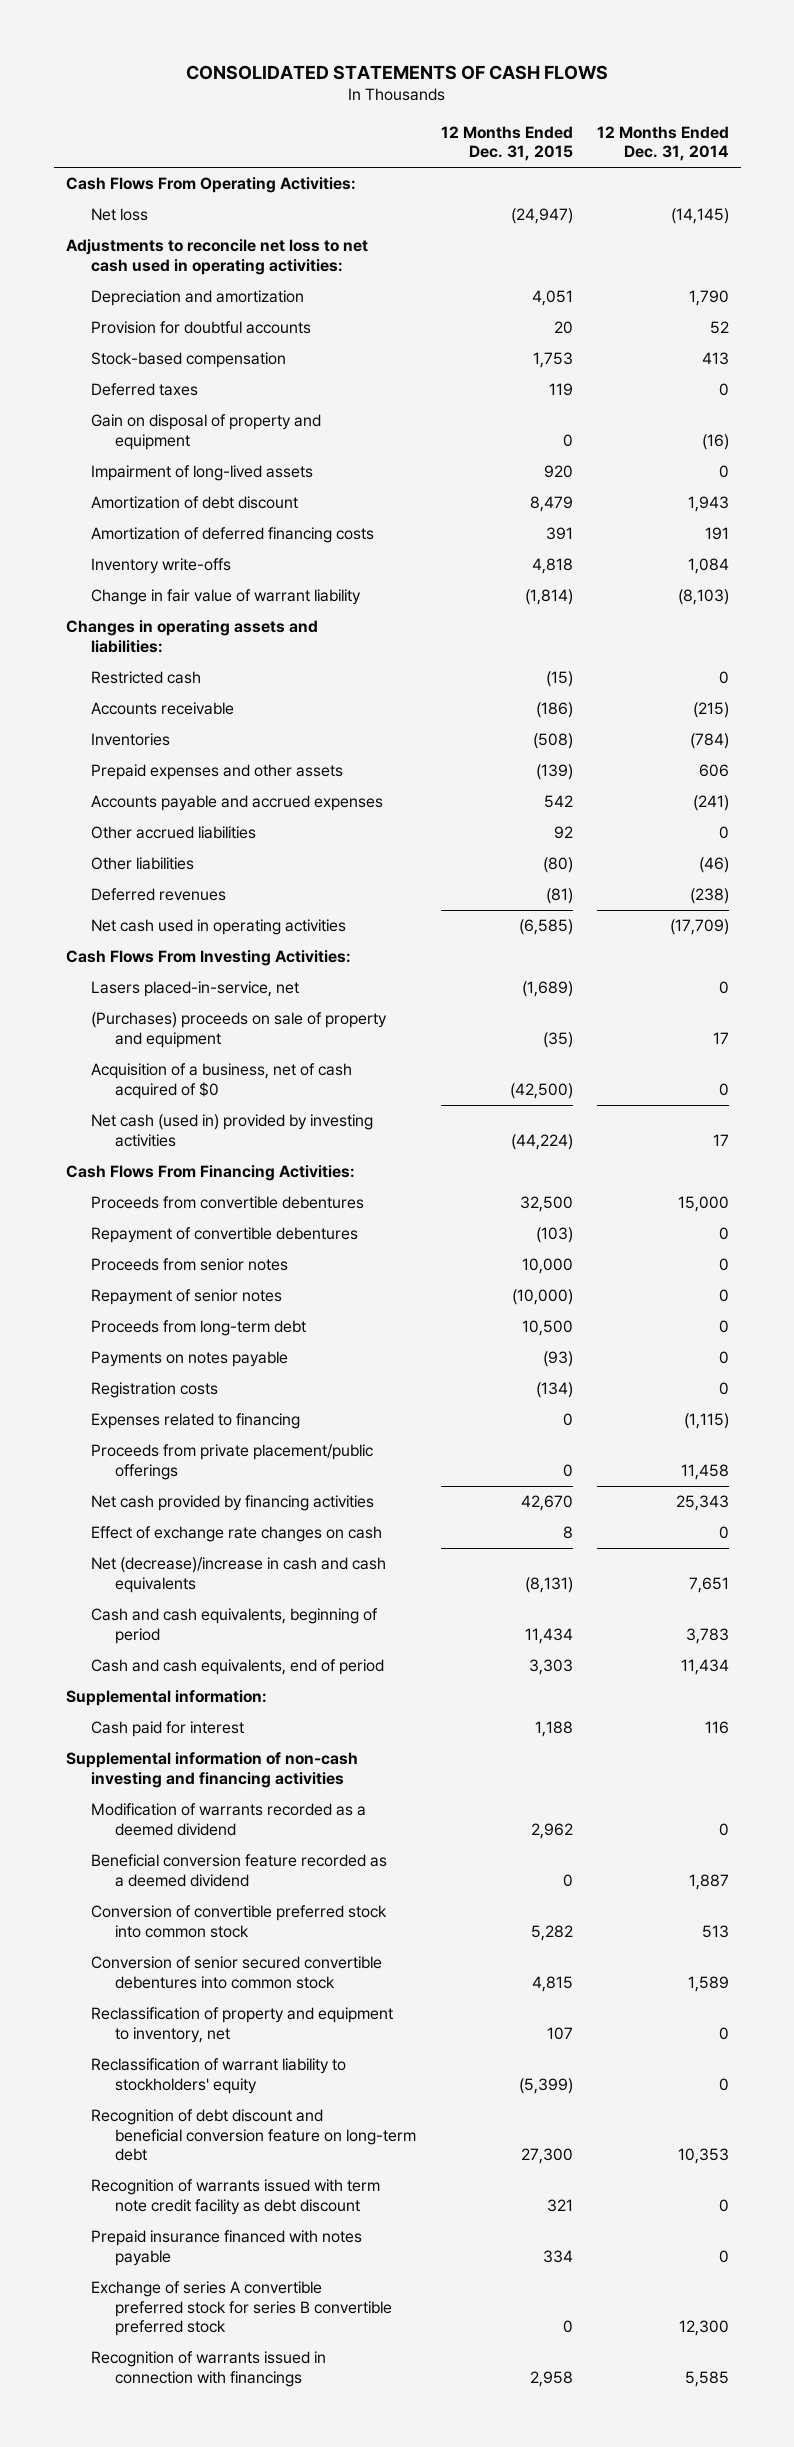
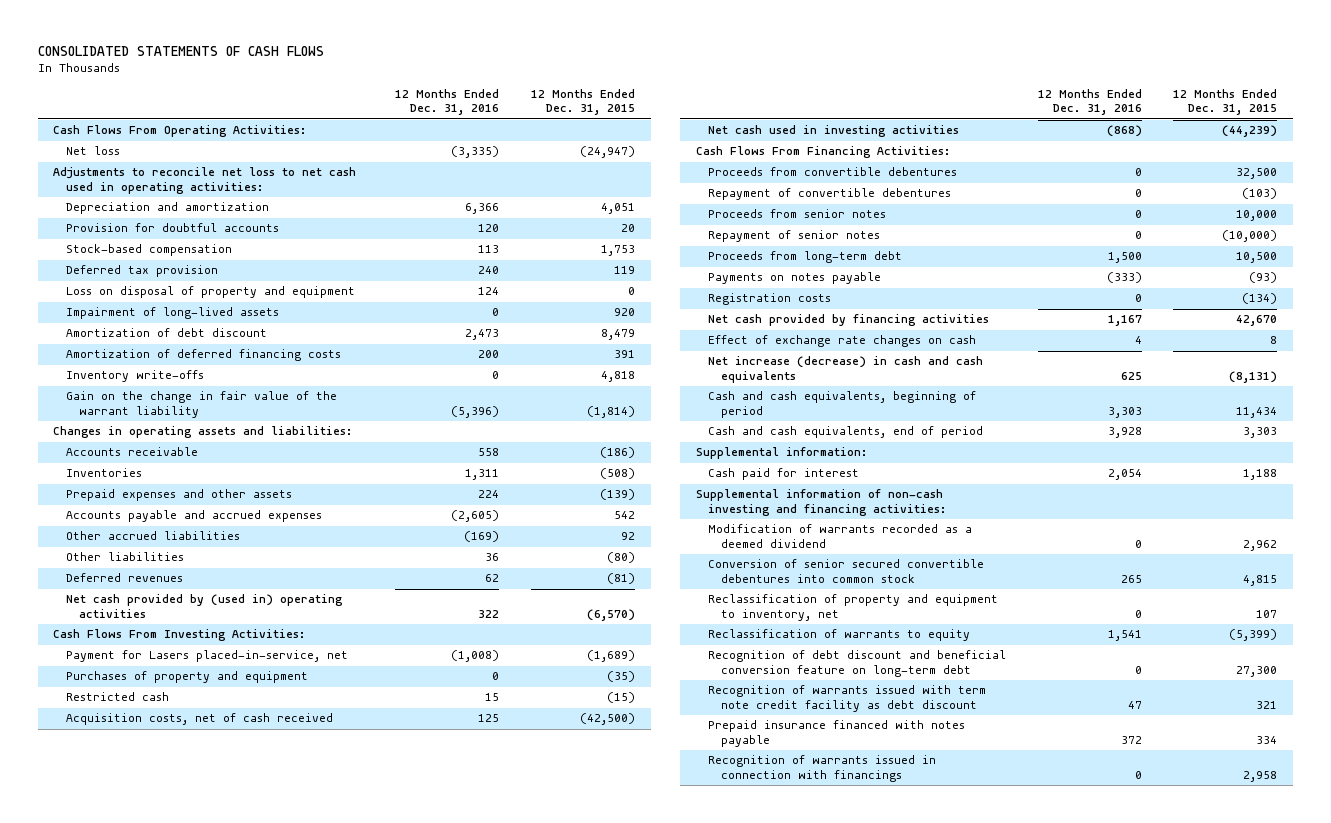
- | 12 Months Ended Dec. 31, 2015 | 12 Months Ended Dec. 31, 2014
+ | 12 Months Ended Dec. 31, 2016 | 12 Months Ended Dec. 31, 2015
- Deferred taxes | 119 | 0
- Gain on disposal of property and equipment | 0 | (16)
+ Deferred tax provision | 240 | 119
+ Loss on disposal of property and equipment | 124 | 0
- Change in fair value of warrant liability | (1,814) | (8,103)
+ Gain on the change in fair value of the warrant liability | (5,396) | (1,814)
- Net cash used in operating activities | (6,585) | (17,709)
+ Net cash provided by (used in) operating activities | 322 | (6,570)
- Lasers placed-in-service, net | (1,689) | 0
- (Purchases) proceeds on sale of property and equipment | (35) | 17
- Acquisition of a business, net of cash acquired of $0 | (42,500) | 0
- Net cash (used in) provided by investing activities | (44,224) | 17
+ Payment for Lasers placed-in-service, net | (1,008) | (1,689)
+ Purchases of property and equipment | 0 | (35)
moved down: Restricted cash | 15 | (15)
+ Acquisition costs, net of cash received | 125 | (42,500)
+ Net cash used in investing activities | (868) | (44,239)
- Expenses related to financing | 0 | (1,115)
- Proceeds from private placement/public offerings | 0 | 11,458
- Net (decrease)/increase in cash and cash equivalents | (8,131) | 7,651
+ Net increase (decrease) in cash and cash equivalents | 625 | (8,131)
- Supplemental information of non-cash investing and financing activities
+ Supplemental information of non-cash investing and financing activities:
- Beneficial conversion feature recorded as a deemed dividend | 0 | 1,887
- Conversion of convertible preferred stock into common stock | 5,282 | 513
- Reclassification of warrant liability to stockholders' equity | (5,399) | 0
+ Reclassification of warrants to equity | 1,541 | (5,399)
- Exchange of series A convertible preferred stock for series B convertible preferred stock | 0 | 12,300

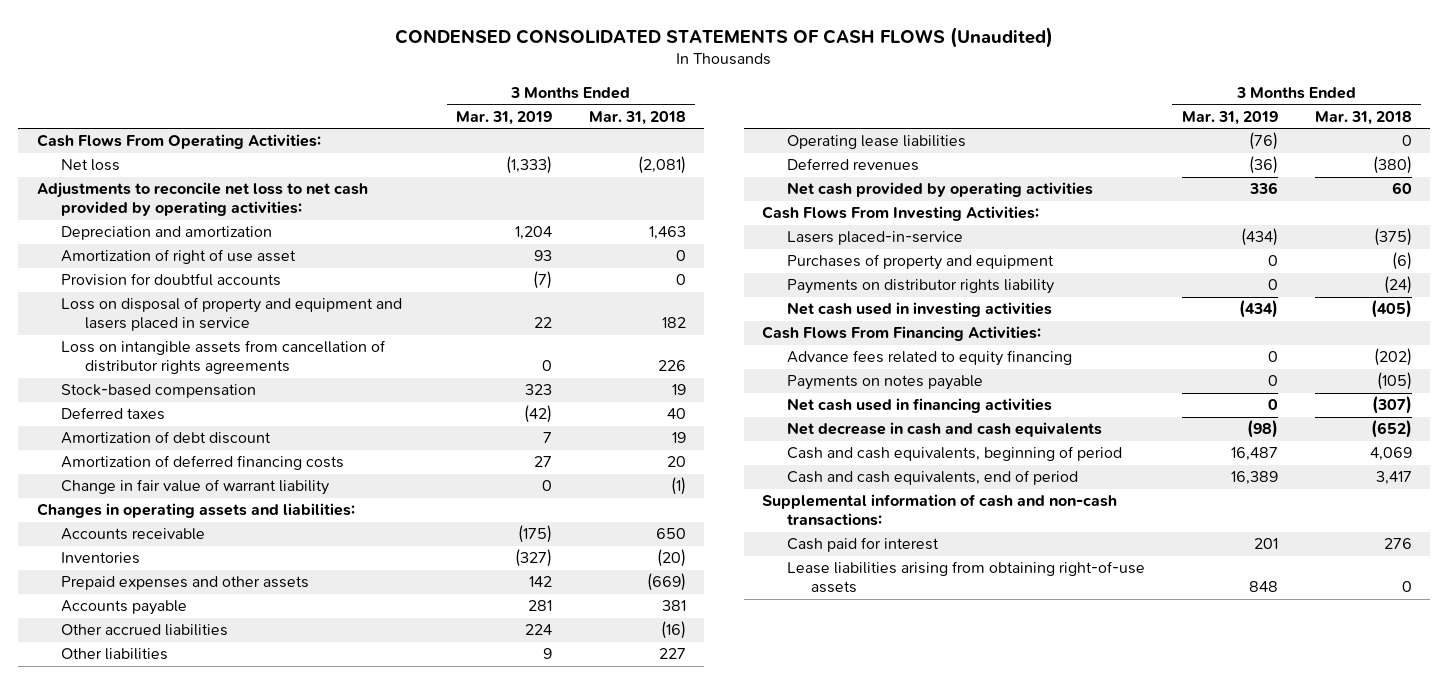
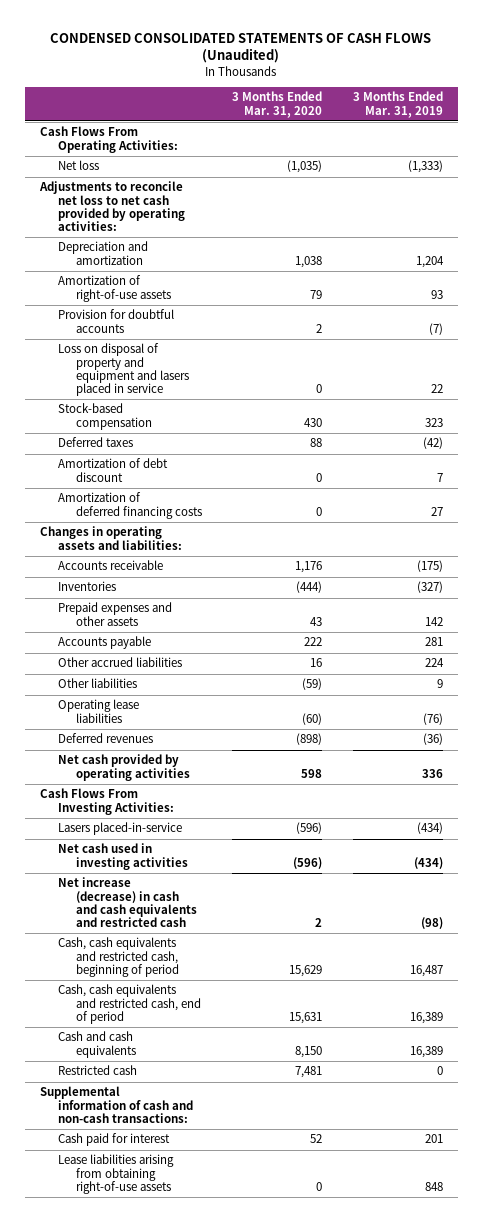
- | 3 Months Ended Mar. 31, 2019 | 3 Months Ended Mar. 31, 2018
+ | 3 Months Ended Mar. 31, 2020 | 3 Months Ended Mar. 31, 2019
- Amortization of right of use asset | 93 | 0
+ Amortization of right-of-use assets | 79 | 93
- Loss on intangible assets from cancellation of distributor rights agreements | 0 | 226
- Change in fair value of warrant liability | 0 | (1)
- Purchases of property and equipment | 0 | (6)
- Payments on distributor rights liability | 0 | (24)
- Cash Flows From Financing Activities:
- Advance fees related to equity financing | 0 | (202)
- Payments on notes payable | 0 | (105)
- Net cash used in financing activities | 0 | (307)
- Net decrease in cash and cash equivalents | (98) | (652)
- Cash and cash equivalents, beginning of period | 16,487 | 4,069
- Cash and cash equivalents, end of period | 16,389 | 3,417
+ Net increase (decrease) in cash and cash equivalents and restricted cash | 2 | (98)
+ Cash, cash equivalents and restricted cash, beginning of period | 15,629 | 16,487
+ Cash, cash equivalents and restricted cash, end of period | 15,631 | 16,389
+ Cash and cash equivalents | 8,150 | 16,389
+ Restricted cash | 7,481 | 0

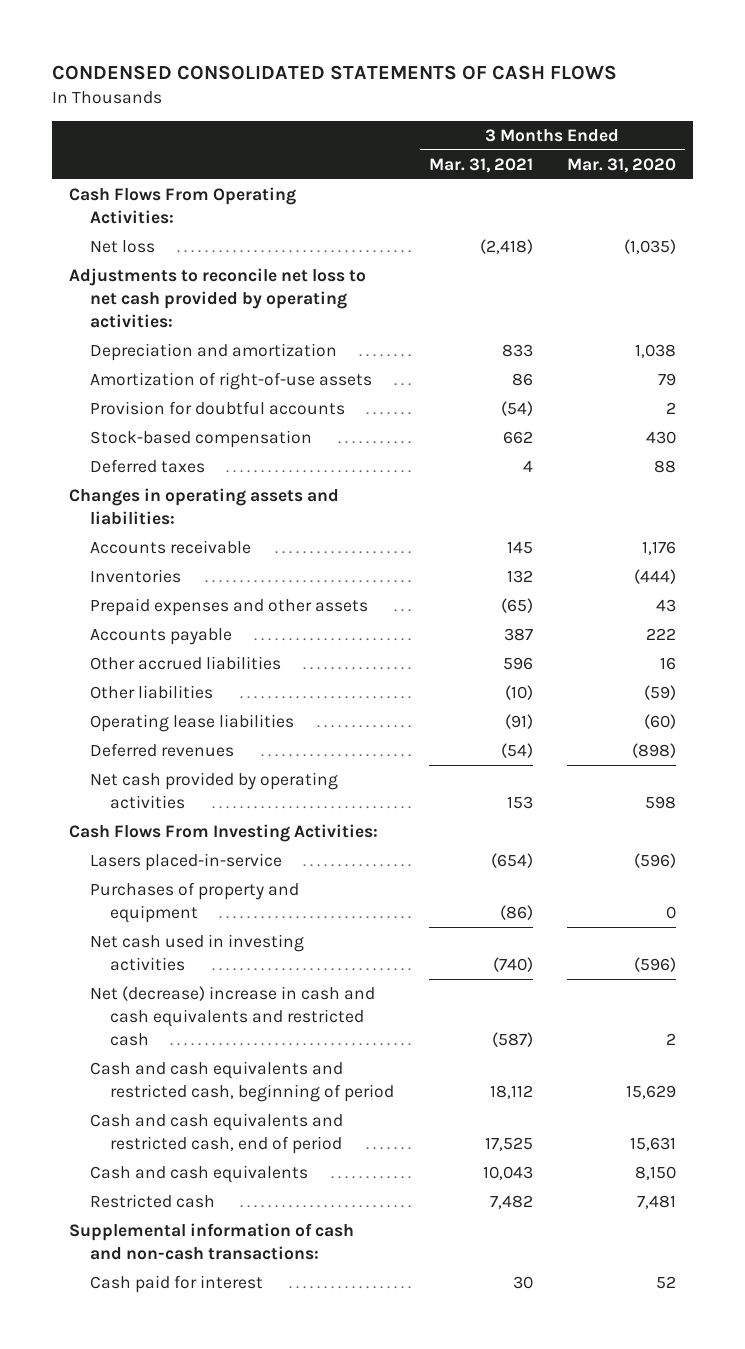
- CONDENSED CONSOLIDATED STATEMENTS OF CASH FLOWS (Unaudited)
+ CONDENSED CONSOLIDATED STATEMENTS OF CASH FLOWS
- | 3 Months Ended Mar. 31, 2020 | 3 Months Ended Mar. 31, 2019
+ | 3 Months Ended Mar. 31, 2021 | 3 Months Ended Mar. 31, 2020
- Loss on disposal of property and equipment and lasers placed in service | 0 | 22
- Amortization of debt discount | 0 | 7
- Amortization of deferred financing costs | 0 | 27
+ Purchases of property and equipment | (86) | 0
- Net increase (decrease) in cash and cash equivalents and restricted cash | 2 | (98)
- Cash, cash equivalents and restricted cash, beginning of period | 15,629 | 16,487
- Cash, cash equivalents and restricted cash, end of period | 15,631 | 16,389
+ Net (decrease) increase in cash and cash equivalents and restricted cash | (587) | 2
+ Cash and cash equivalents and restricted cash, beginning of period | 18,112 | 15,629
+ Cash and cash equivalents and restricted cash, end of period | 17,525 | 15,631
- Lease liabilities arising from obtaining right-of-use assets | 0 | 848

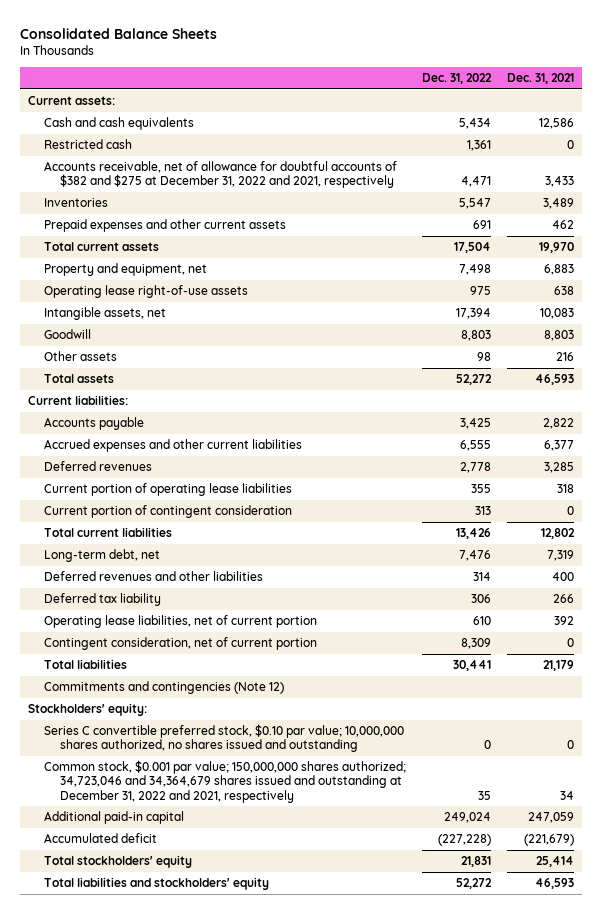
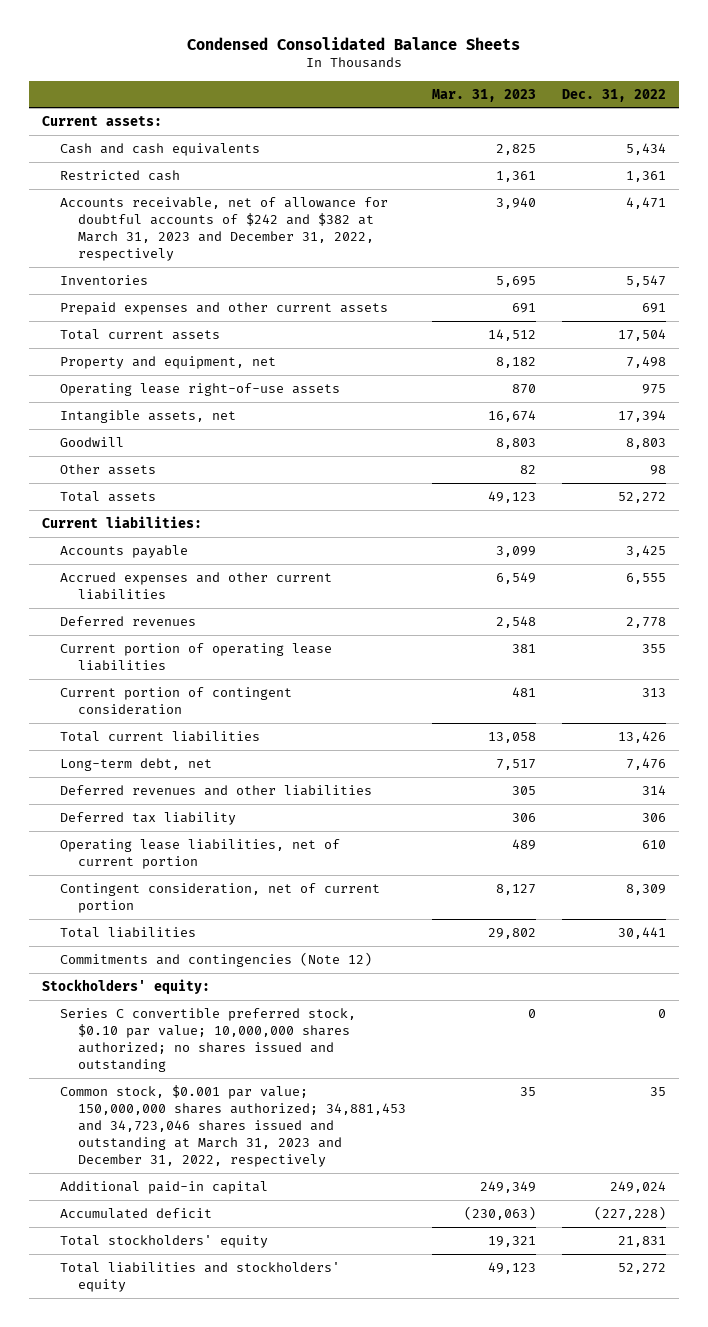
- Consolidated Balance Sheets
+ Condensed Consolidated Balance Sheets
- | Dec. 31, 2022 | Dec. 31, 2021
+ | Mar. 31, 2023 | Dec. 31, 2022
- Accounts receivable, net of allowance for doubtful accounts of $382 and $275 at December 31, 2022 and 2021, respectively | 4,471 | 3,433
+ Accounts receivable, net of allowance for doubtful accounts of $242 and $382 at March 31, 2023 and December 31, 2022, respectively | 3,940 | 4,471
- Series C convertible preferred stock, $0.10 par value; 10,000,000 shares authorized, no shares issued and outstanding | 0 | 0
- Common stock, $0.001 par value; 150,000,000 shares authorized; 34,723,046 and 34,364,679 shares issued and outstanding at December 31, 2022 and 2021, respectively | 35 | 34
+ Series C convertible preferred stock, $0.10 par value; 10,000,000 shares authorized; no shares issued and outstanding | 0 | 0
+ Common stock, $0.001 par value; 150,000,000 shares authorized; 34,881,453 and 34,723,046 shares issued and outstanding at March 31, 2023 and December 31, 2022, respectively | 35 | 35

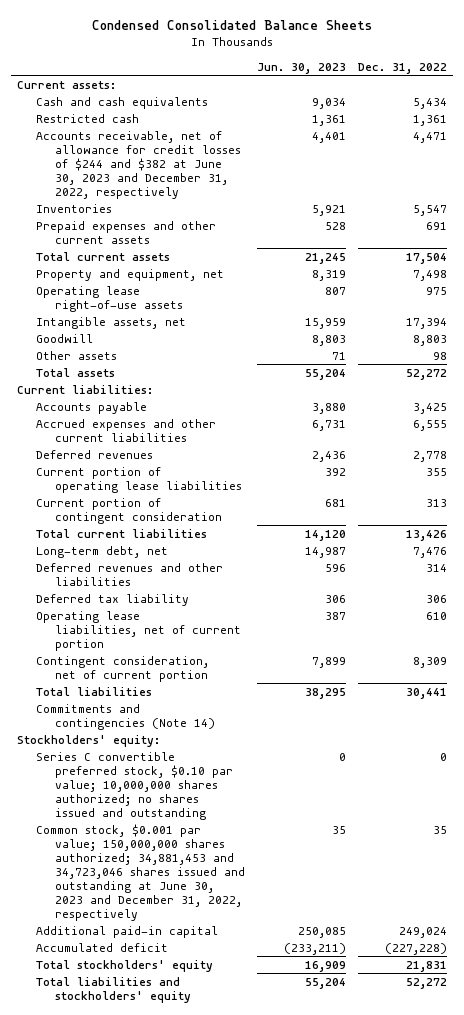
- | Mar. 31, 2023 | Dec. 31, 2022
+ | Jun. 30, 2023 | Dec. 31, 2022
- Accounts receivable, net of allowance for doubtful accounts of $242 and $382 at March 31, 2023 and December 31, 2022, respectively | 3,940 | 4,471
+ Accounts receivable, net of allowance for credit losses of $244 and $382 at June 30, 2023 and December 31, 2022, respectively | 4,401 | 4,471
- Commitments and contingencies (Note 12)
+ Commitments and contingencies (Note 14)
- Common stock, $0.001 par value; 150,000,000 shares authorized; 34,881,453 and 34,723,046 shares issued and outstanding at March 31, 2023 and December 31, 2022, respectively | 35 | 35
+ Common stock, $0.001 par value; 150,000,000 shares authorized; 34,881,453 and 34,723,046 shares issued and outstanding at June 30, 2023 and December 31, 2022, respectively | 35 | 35

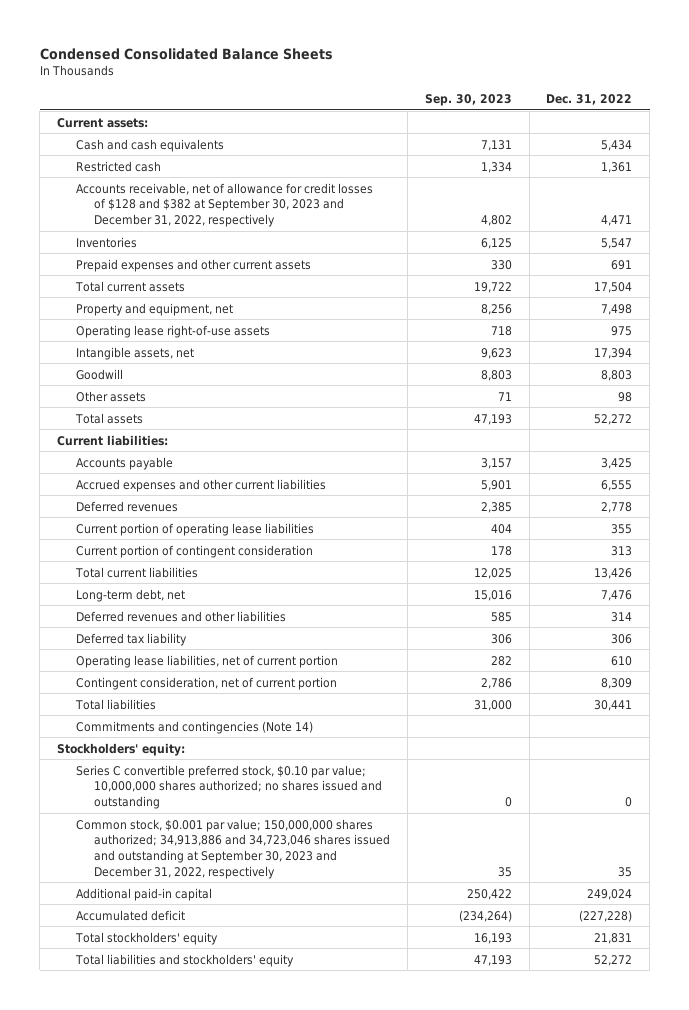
- | Jun. 30, 2023 | Dec. 31, 2022
+ | Sep. 30, 2023 | Dec. 31, 2022
- Accounts receivable, net of allowance for credit losses of $244 and $382 at June 30, 2023 and December 31, 2022, respectively | 4,401 | 4,471
+ Accounts receivable, net of allowance for credit losses of $128 and $382 at September 30, 2023 and December 31, 2022, respectively | 4,802 | 4,471
- Common stock, $0.001 par value; 150,000,000 shares authorized; 34,881,453 and 34,723,046 shares issued and outstanding at June 30, 2023 and December 31, 2022, respectively | 35 | 35
+ Common stock, $0.001 par value; 150,000,000 shares authorized; 34,913,886 and 34,723,046 shares issued and outstanding at September 30, 2023 and December 31, 2022, respectively | 35 | 35

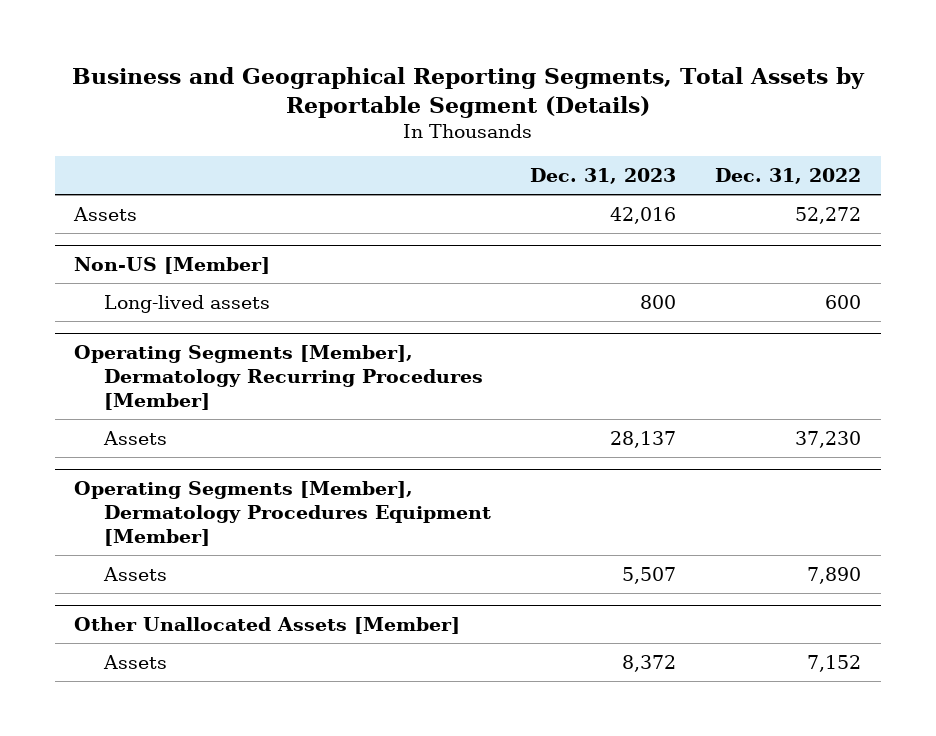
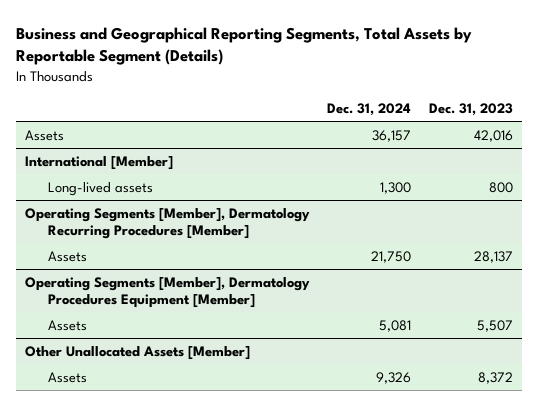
- | Dec. 31, 2023 | Dec. 31, 2022
+ | Dec. 31, 2024 | Dec. 31, 2023
- Non-US [Member]
+ International [Member]

